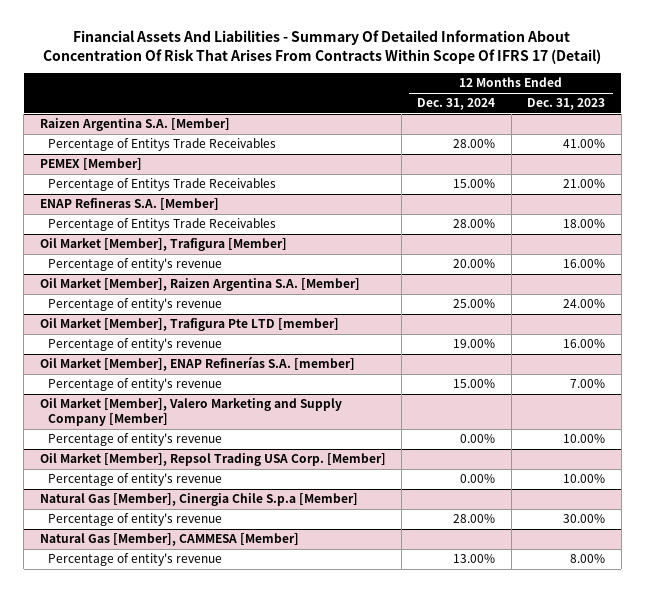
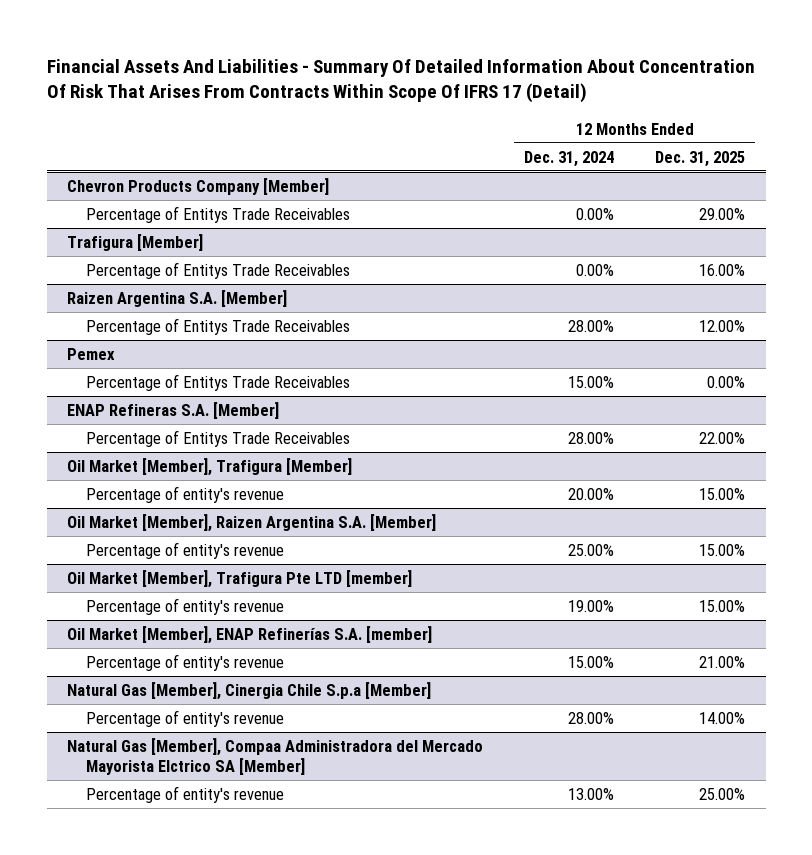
- | 12 Months Ended Dec. 31, 2024 | 12 Months Ended Dec. 31, 2023
+ | 12 Months Ended Dec. 31, 2024 | 12 Months Ended Dec. 31, 2025
+ Chevron Products Company [Member]
+ Percentage of Entitys Trade Receivables | 0.00% | 29.00%
+ Trafigura [Member]
+ Percentage of Entitys Trade Receivables | 0.00% | 16.00%
- PEMEX [Member]
+ Pemex
- Oil Market [Member], Valero Marketing and Supply Company [Member]
- Percentage of entity's revenue | 0.00% | 10.00%
- Oil Market [Member], Repsol Trading USA Corp. [Member]
- Percentage of entity's revenue | 0.00% | 10.00%
- Natural Gas [Member], CAMMESA [Member]
+ Natural Gas [Member], Compaa Administradora del Mercado Mayorista Elctrico SA [Member]

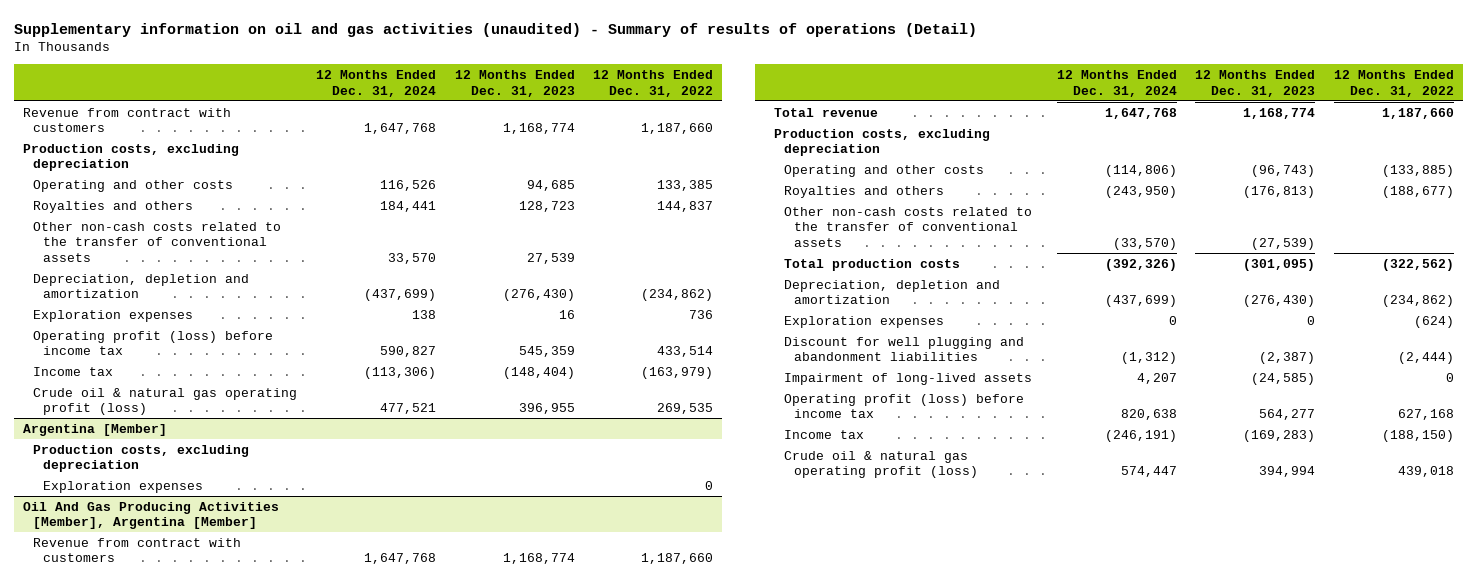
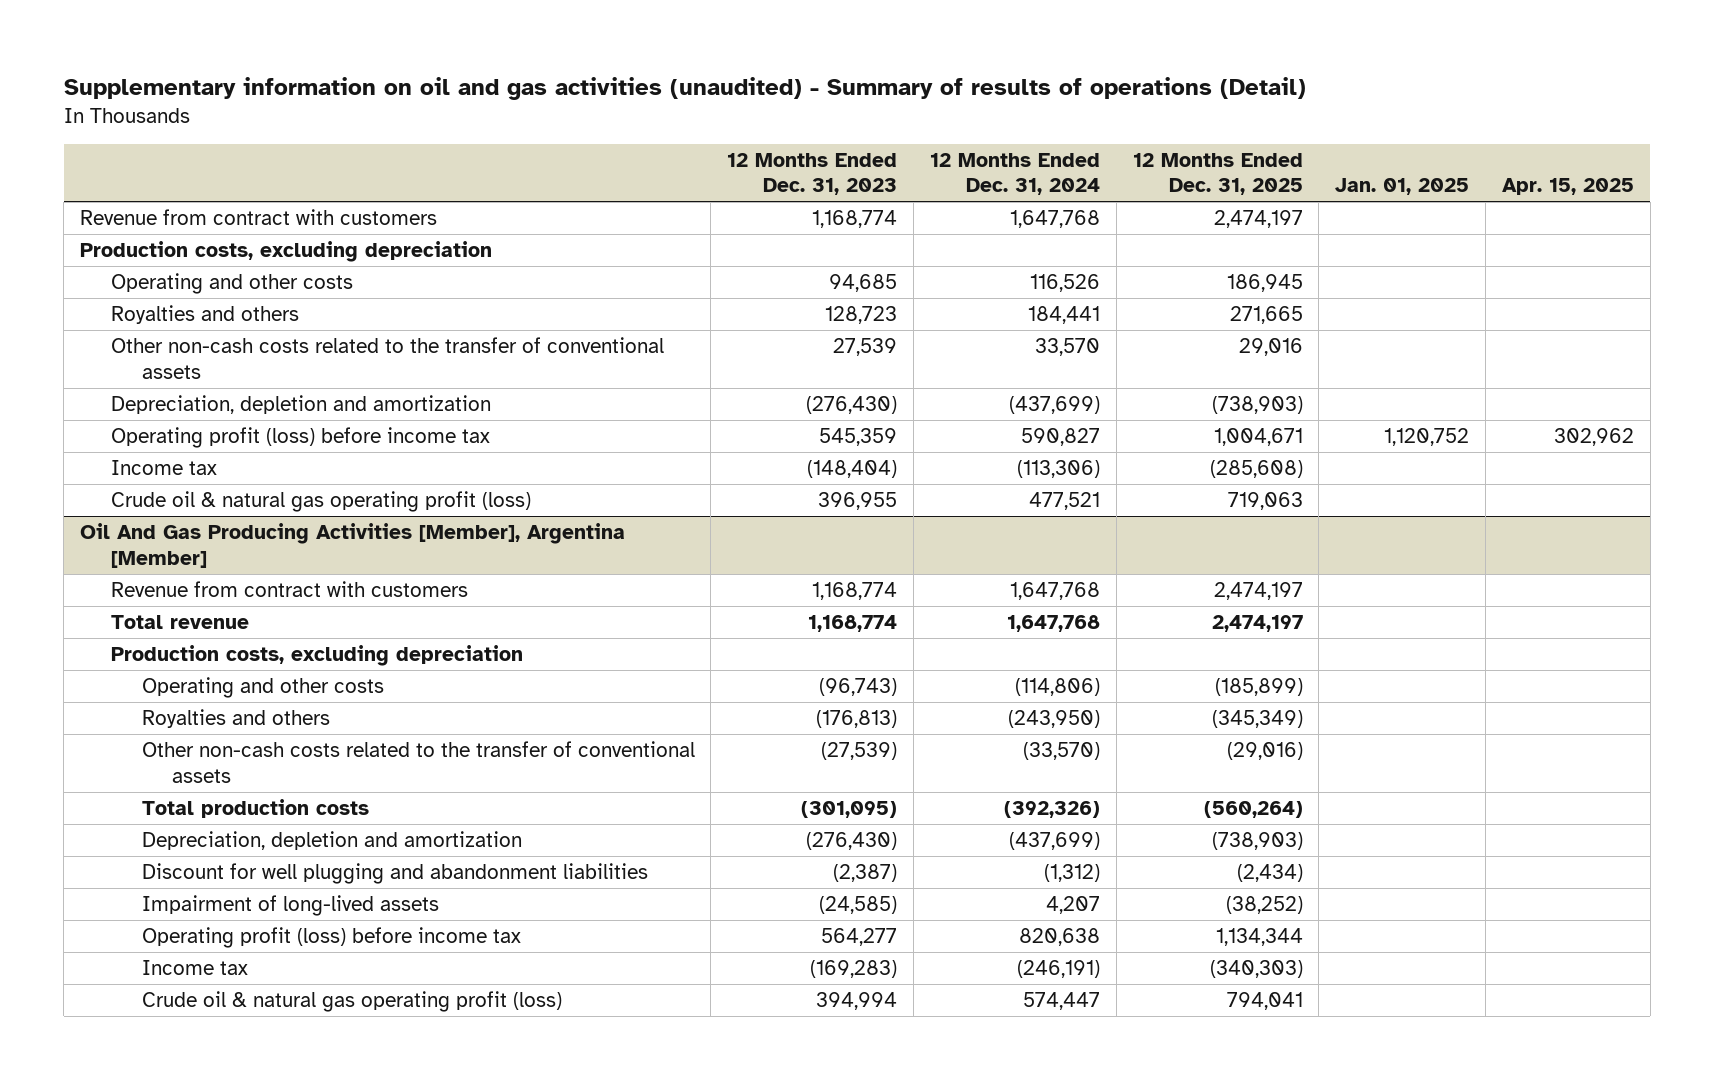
- | 12 Months Ended Dec. 31, 2024 | 12 Months Ended Dec. 31, 2023 | 12 Months Ended Dec. 31, 2022
+ | 12 Months Ended Dec. 31, 2023 | 12 Months Ended Dec. 31, 2024 | 12 Months Ended Dec. 31, 2025 | Jan. 01, 2025 | Apr. 15, 2025
- Exploration expenses | 138 | 16 | 736
- Argentina [Member]
- Production costs, excluding depreciation
- Exploration expenses | | | 0
@ Oil And Gas Producing Activities [Member], Argentina [Member]
- Exploration expenses | 0 | 0 | (624)

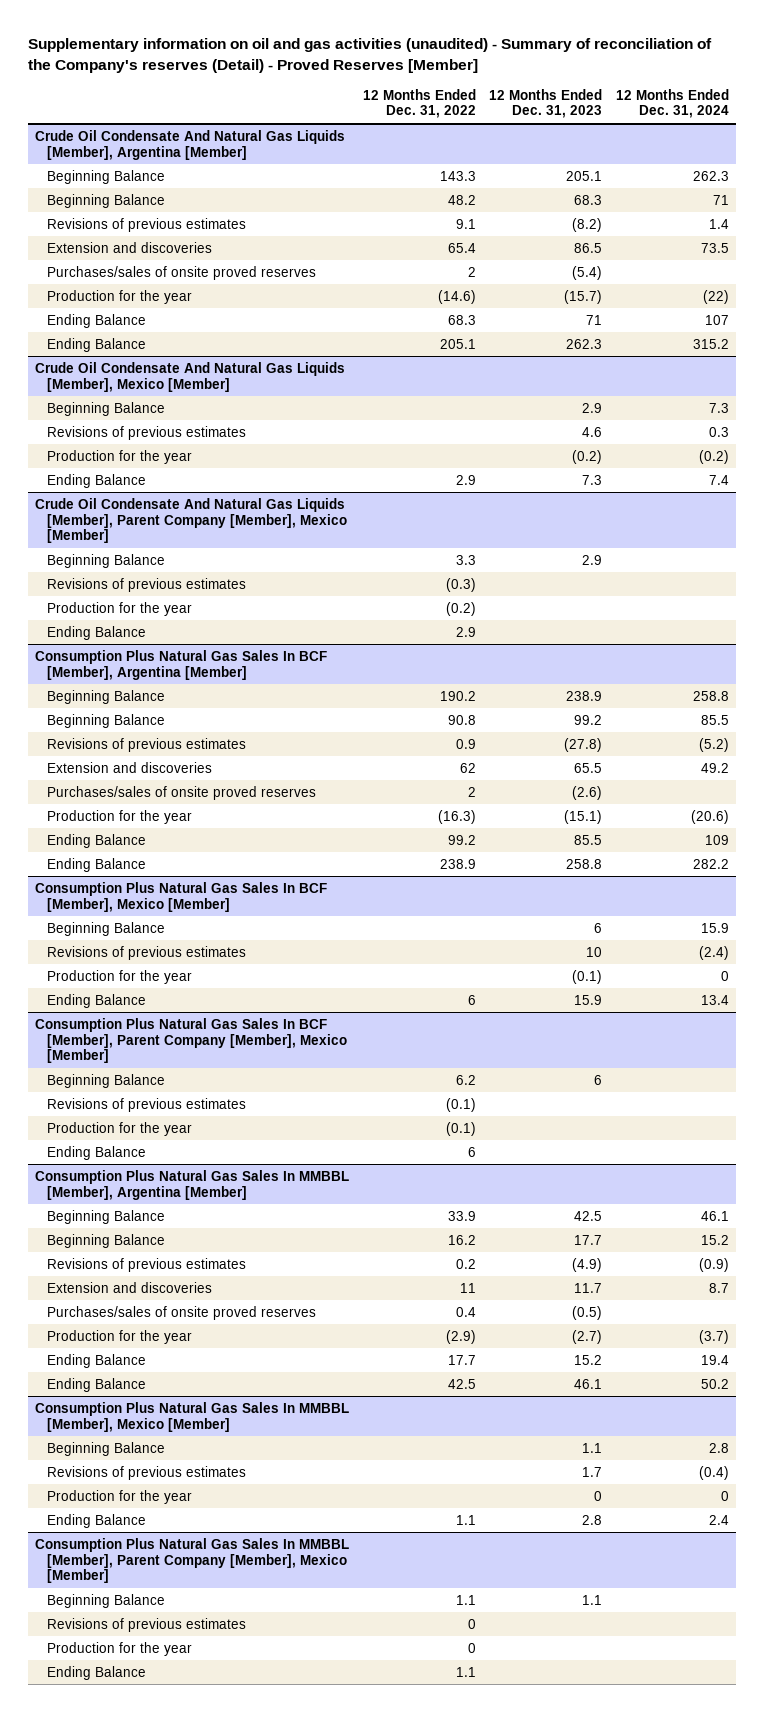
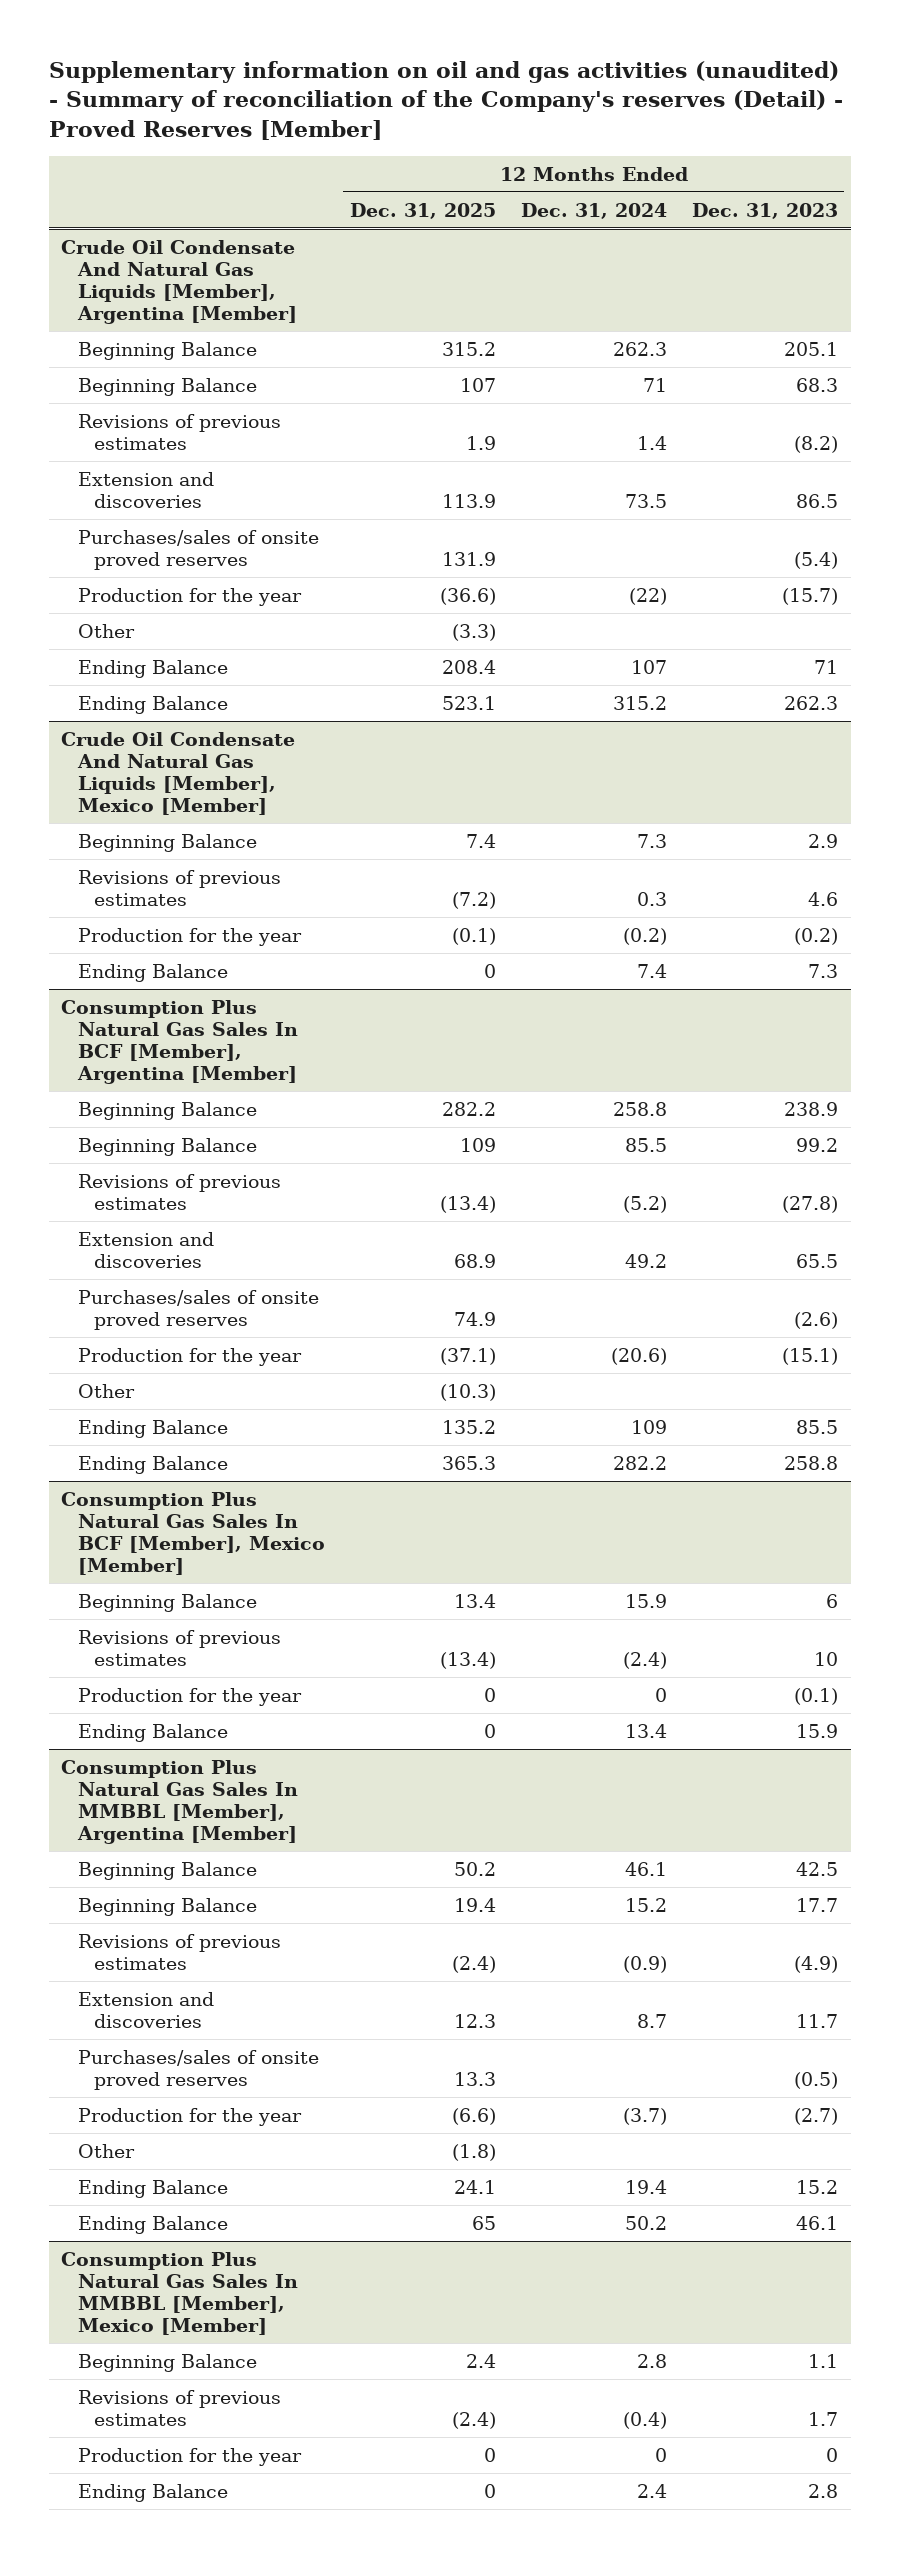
- | 12 Months Ended Dec. 31, 2022 | 12 Months Ended Dec. 31, 2023 | 12 Months Ended Dec. 31, 2024
+ | 12 Months Ended Dec. 31, 2025 | 12 Months Ended Dec. 31, 2024 | 12 Months Ended Dec. 31, 2023
@ Crude Oil Condensate And Natural Gas Liquids [Member], Argentina [Member]
+ Other | (3.3) | |
- Crude Oil Condensate And Natural Gas Liquids [Member], Parent Company [Member], Mexico [Member]
- Beginning Balance | 3.3 | 2.9 |
- Revisions of previous estimates | (0.3) | |
- Production for the year | (0.2) | |
- Ending Balance | 2.9 | |
@ Consumption Plus Natural Gas Sales In BCF [Member], Argentina [Member]
+ Other | (10.3) | |
- Consumption Plus Natural Gas Sales In BCF [Member], Parent Company [Member], Mexico [Member]
- Beginning Balance | 6.2 | 6 |
- Revisions of previous estimates | (0.1) | |
- Production for the year | (0.1) | |
- Ending Balance | 6 | |
@ Consumption Plus Natural Gas Sales In MMBBL [Member], Argentina [Member]
+ Other | (1.8) | |
- Consumption Plus Natural Gas Sales In MMBBL [Member], Parent Company [Member], Mexico [Member]
- Beginning Balance | 1.1 | 1.1 |
- Revisions of previous estimates | 0 | |
- Production for the year | 0 | |
- Ending Balance | 1.1 | |

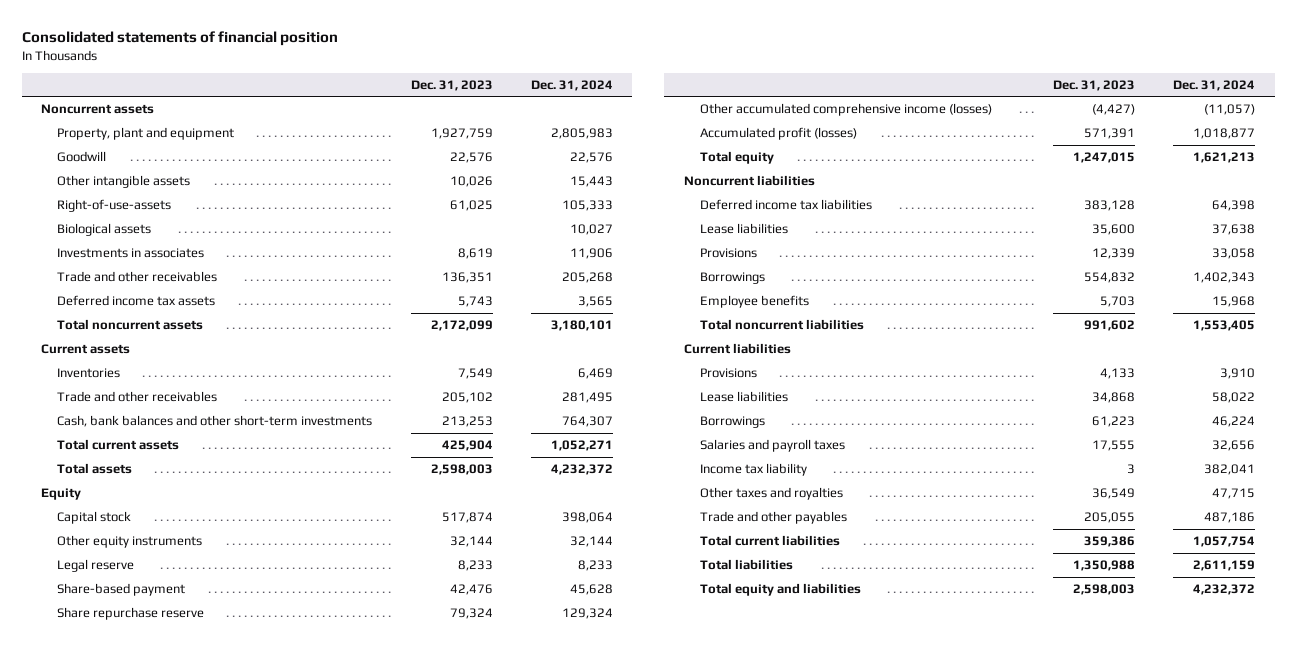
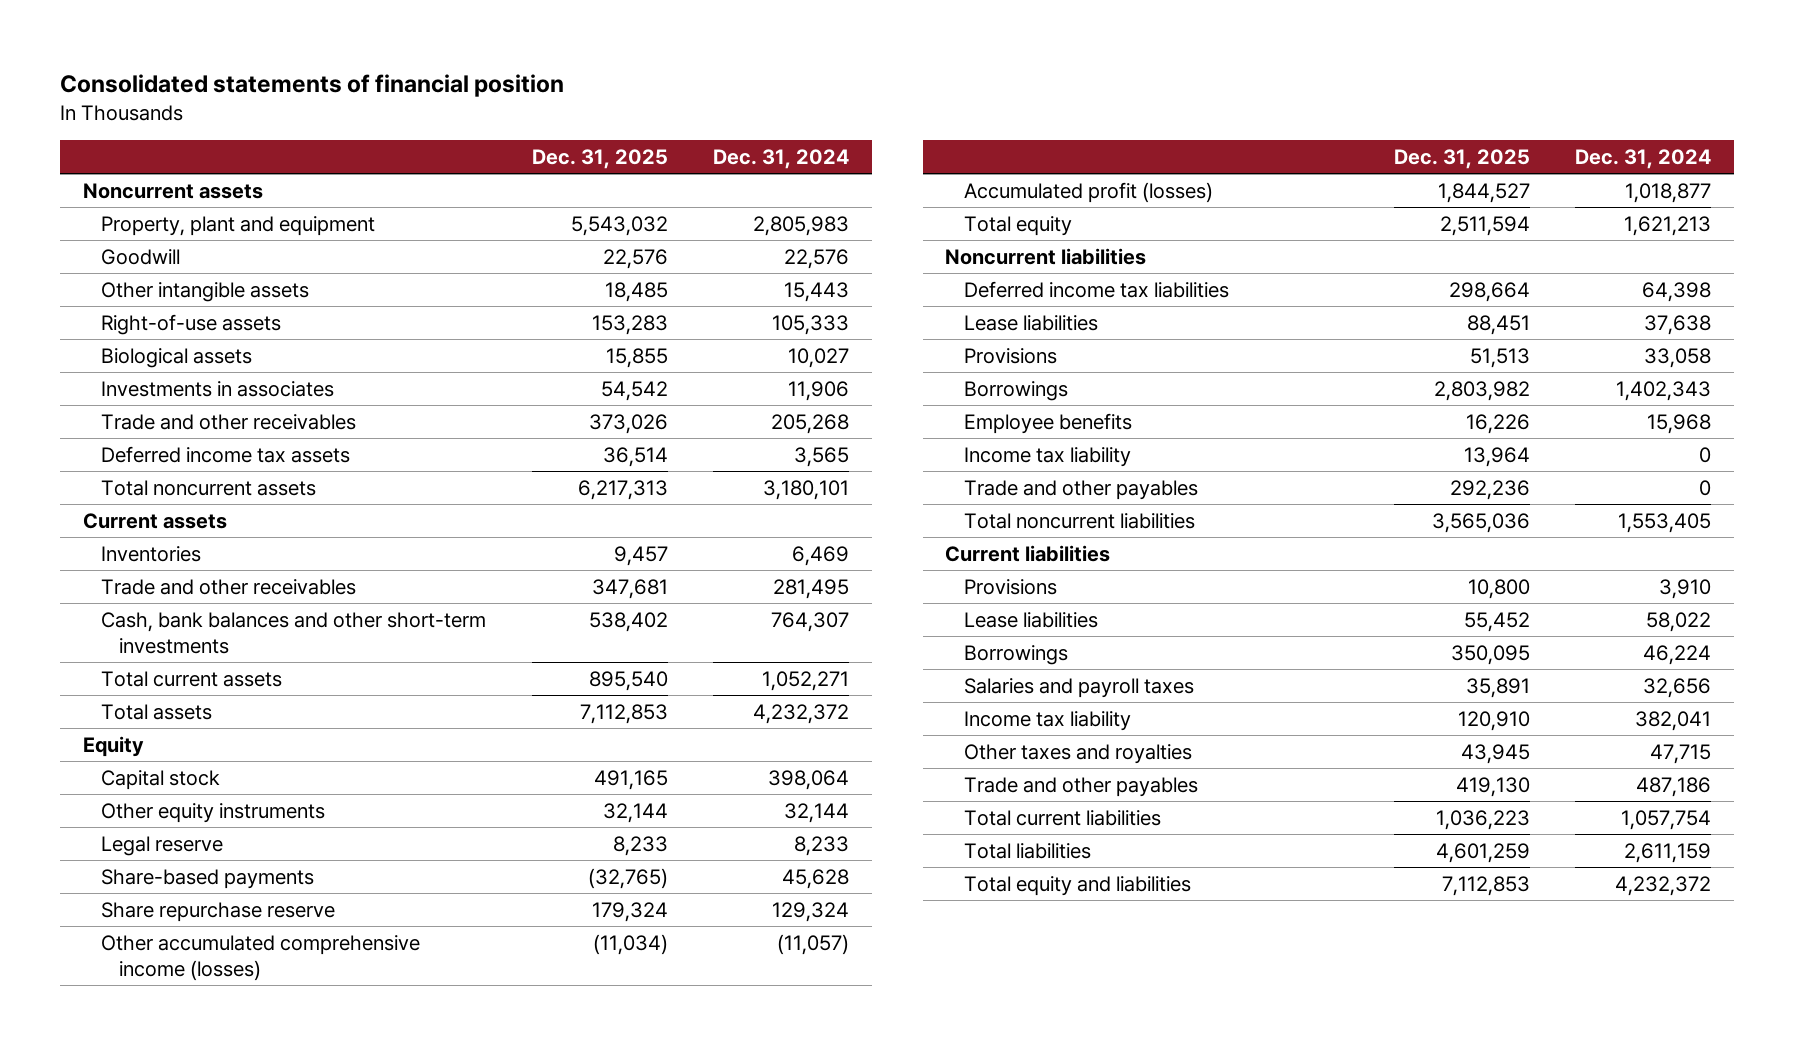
- | Dec. 31, 2023 | Dec. 31, 2024
+ | Dec. 31, 2025 | Dec. 31, 2024
- Right-of-use-assets | 61,025 | 105,333
+ Right-of-use assets | 153,283 | 105,333
- Share-based payment | 42,476 | 45,628
+ Share-based payments | (32,765) | 45,628
+ Income tax liability | 13,964 | 0
+ Trade and other payables | 292,236 | 0

